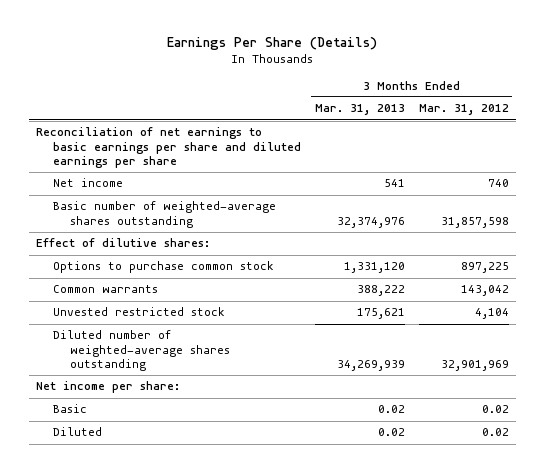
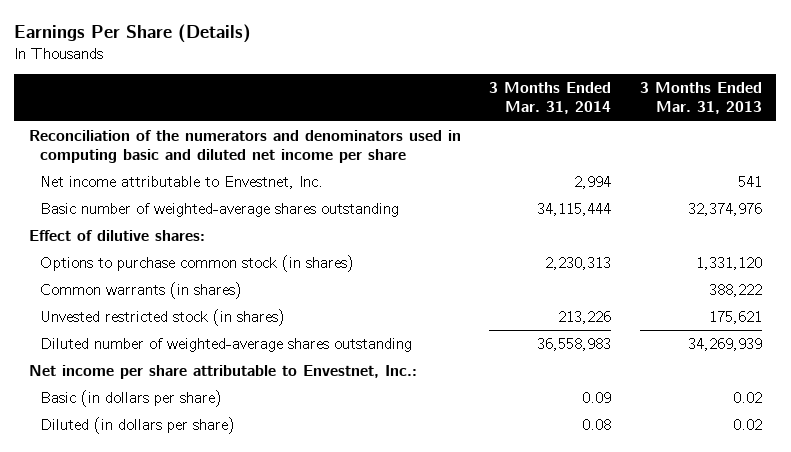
- | 3 Months Ended Mar. 31, 2013 | 3 Months Ended Mar. 31, 2012
+ | 3 Months Ended Mar. 31, 2014 | 3 Months Ended Mar. 31, 2013
- Reconciliation of net earnings to basic earnings per share and diluted earnings per share
- Net income | 541 | 740
+ Reconciliation of the numerators and denominators used in computing basic and diluted net income per share
+ Net income attributable to Envestnet, Inc. | 2,994 | 541
- Options to purchase common stock | 1,331,120 | 897,225
- Common warrants | 388,222 | 143,042
- Unvested restricted stock | 175,621 | 4,104
+ Options to purchase common stock (in shares) | 2,230,313 | 1,331,120
+ Common warrants (in shares) | | 388,222
+ Unvested restricted stock (in shares) | 213,226 | 175,621
- Net income per share:
- Basic | 0.02 | 0.02
- Diluted | 0.02 | 0.02
+ Net income per share attributable to Envestnet, Inc.:
+ Basic (in dollars per share) | 0.09 | 0.02
+ Diluted (in dollars per share) | 0.08 | 0.02

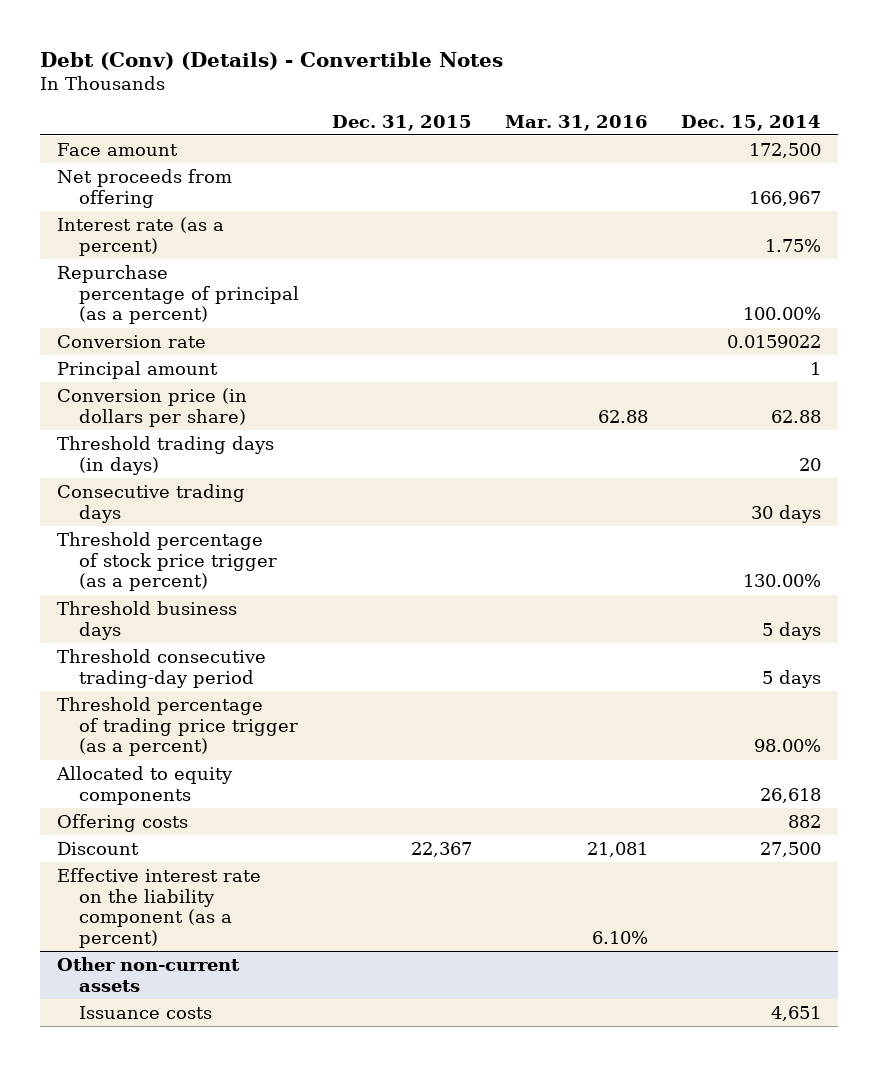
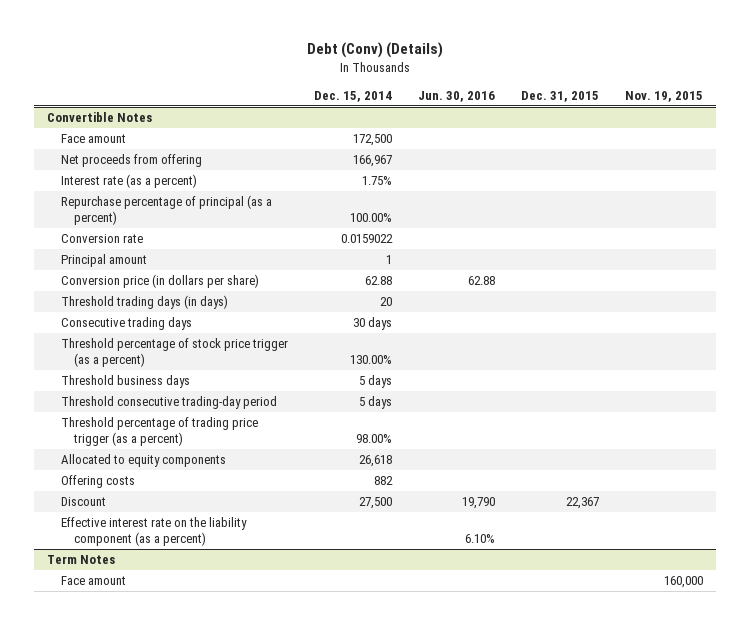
- Debt (Conv) (Details) - Convertible Notes
+ Debt (Conv) (Details)
- | Dec. 31, 2015 | Mar. 31, 2016 | Dec. 15, 2014
+ | Dec. 15, 2014 | Jun. 30, 2016 | Dec. 31, 2015 | Nov. 19, 2015
+ Convertible Notes
- Other non-current assets
- Issuance costs | | | 4,651
+ Term Notes
+ Face amount | | | | 160,000

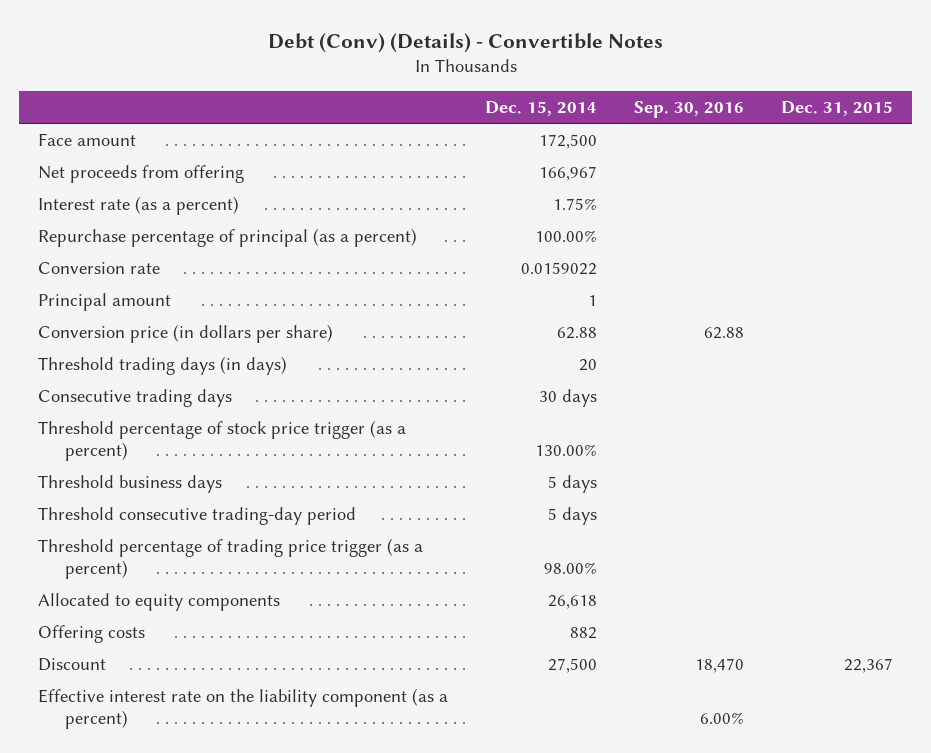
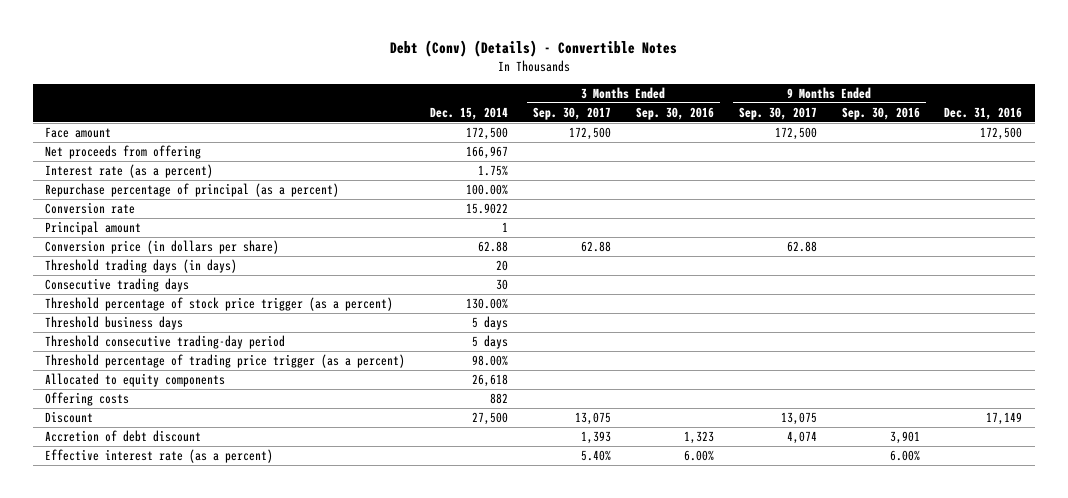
- | Dec. 15, 2014 | Sep. 30, 2016 | Dec. 31, 2015
+ | Dec. 15, 2014 | 3 Months Ended Sep. 30, 2017 | 3 Months Ended Sep. 30, 2016 | 9 Months Ended Sep. 30, 2017 | 9 Months Ended Sep. 30, 2016 | Dec. 31, 2016
- Conversion rate | 0.0159022 | |
+ Conversion rate | 15.9022 | | | | |
- Consecutive trading days | 30 days | |
+ Consecutive trading days | 30 | | | | |
- Effective interest rate on the liability component (as a percent) | | 6.00% |
+ Accretion of debt discount | | 1,393 | 1,323 | 4,074 | 3,901 |
+ Effective interest rate (as a percent) | | 5.40% | 6.00% | | 6.00% |

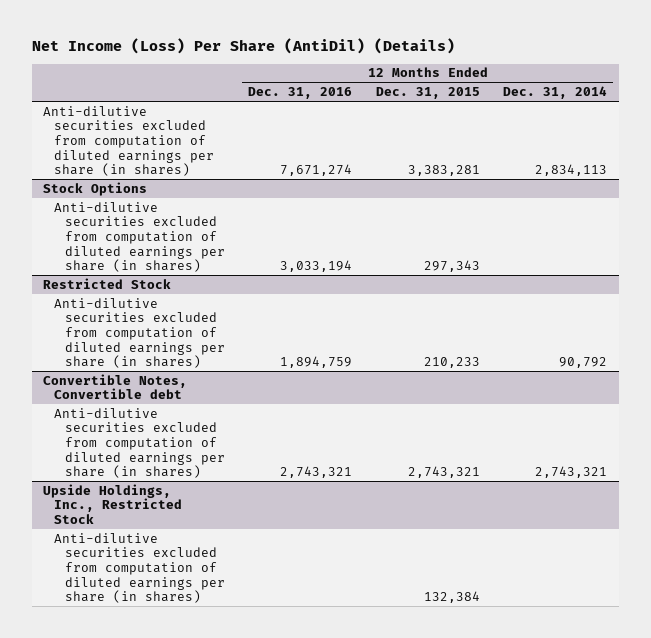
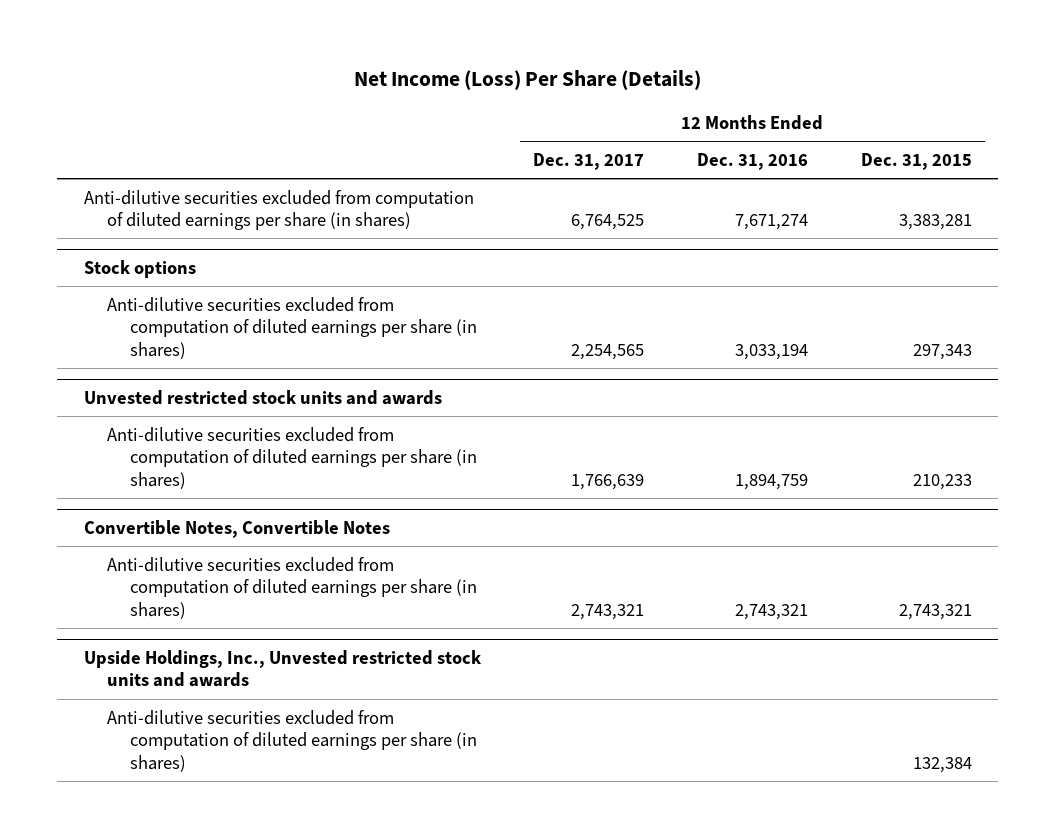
- Net Income (Loss) Per Share (AntiDil) (Details)
+ Net Income (Loss) Per Share (Details)
- | 12 Months Ended Dec. 31, 2016 | 12 Months Ended Dec. 31, 2015 | 12 Months Ended Dec. 31, 2014
+ | 12 Months Ended Dec. 31, 2017 | 12 Months Ended Dec. 31, 2016 | 12 Months Ended Dec. 31, 2015
- Stock Options
+ Stock options
- Restricted Stock
+ Unvested restricted stock units and awards
- Convertible Notes, Convertible debt
+ Convertible Notes, Convertible Notes
- Upside Holdings, Inc., Restricted Stock
+ Upside Holdings, Inc., Unvested restricted stock units and awards

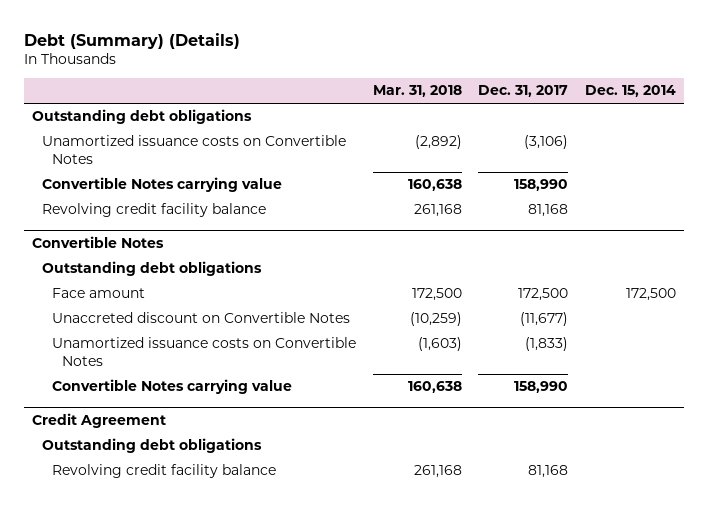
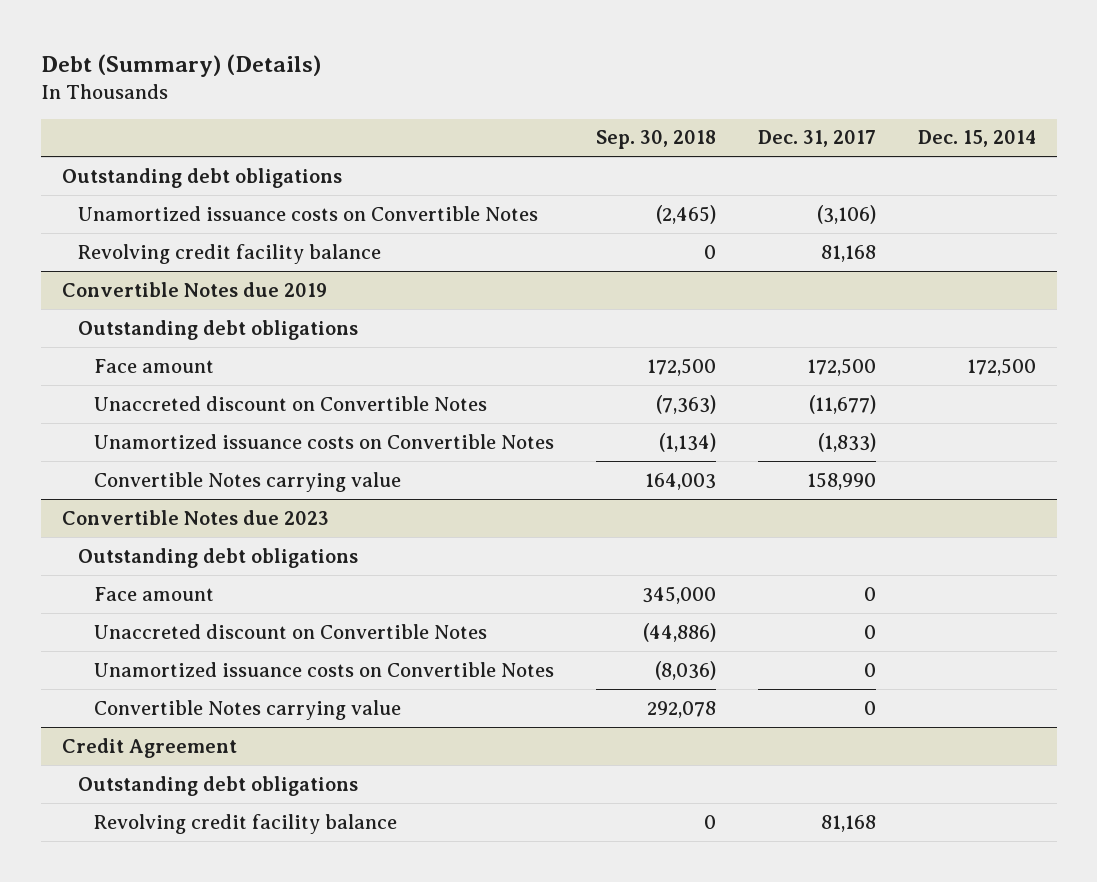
- | Mar. 31, 2018 | Dec. 31, 2017 | Dec. 15, 2014
+ | Sep. 30, 2018 | Dec. 31, 2017 | Dec. 15, 2014
- Convertible Notes carrying value | 160,638 | 158,990 |
- Convertible Notes
+ Convertible Notes due 2019
+ Convertible Notes due 2023
+ Outstanding debt obligations
+ Face amount | 345,000 | 0 |
+ Unaccreted discount on Convertible Notes | (44,886) | 0 |
+ Unamortized issuance costs on Convertible Notes | (8,036) | 0 |
+ Convertible Notes carrying value | 292,078 | 0 |

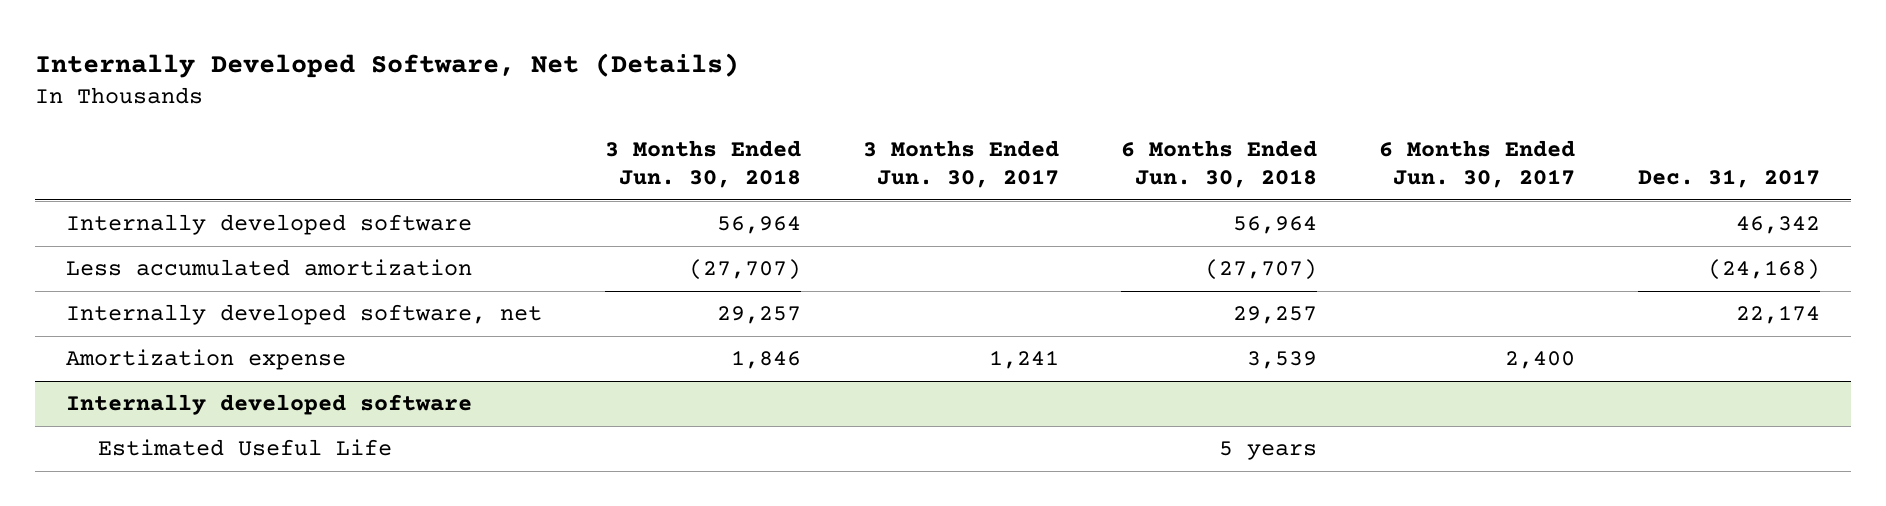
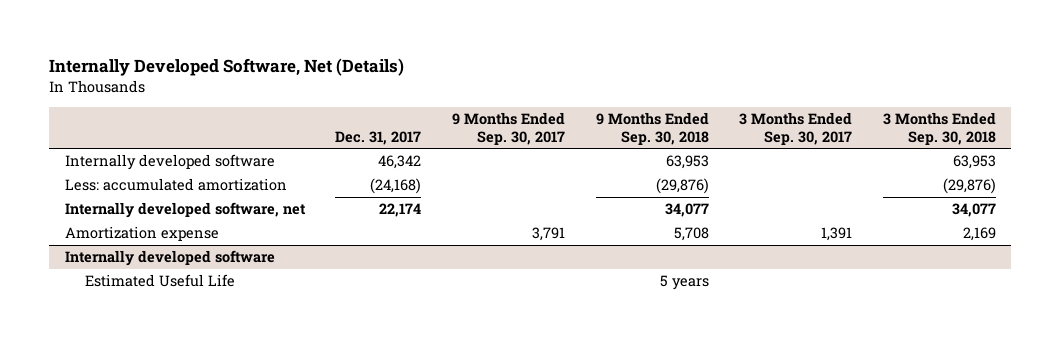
- | 3 Months Ended Jun. 30, 2018 | 3 Months Ended Jun. 30, 2017 | 6 Months Ended Jun. 30, 2018 | 6 Months Ended Jun. 30, 2017 | Dec. 31, 2017
+ | Dec. 31, 2017 | 9 Months Ended Sep. 30, 2017 | 9 Months Ended Sep. 30, 2018 | 3 Months Ended Sep. 30, 2017 | 3 Months Ended Sep. 30, 2018
- Less accumulated amortization | (27,707) | | (27,707) | | (24,168)
+ Less: accumulated amortization | (24,168) | | (29,876) | | (29,876)

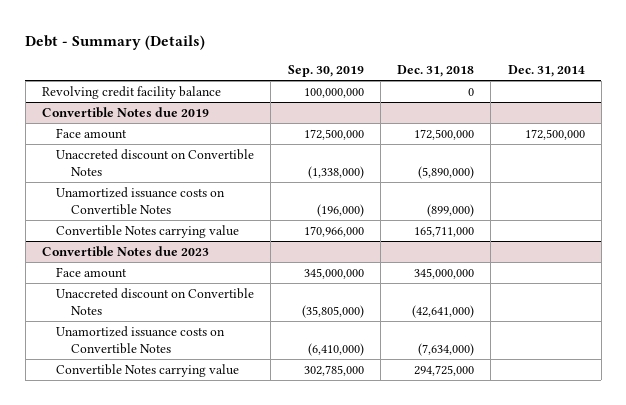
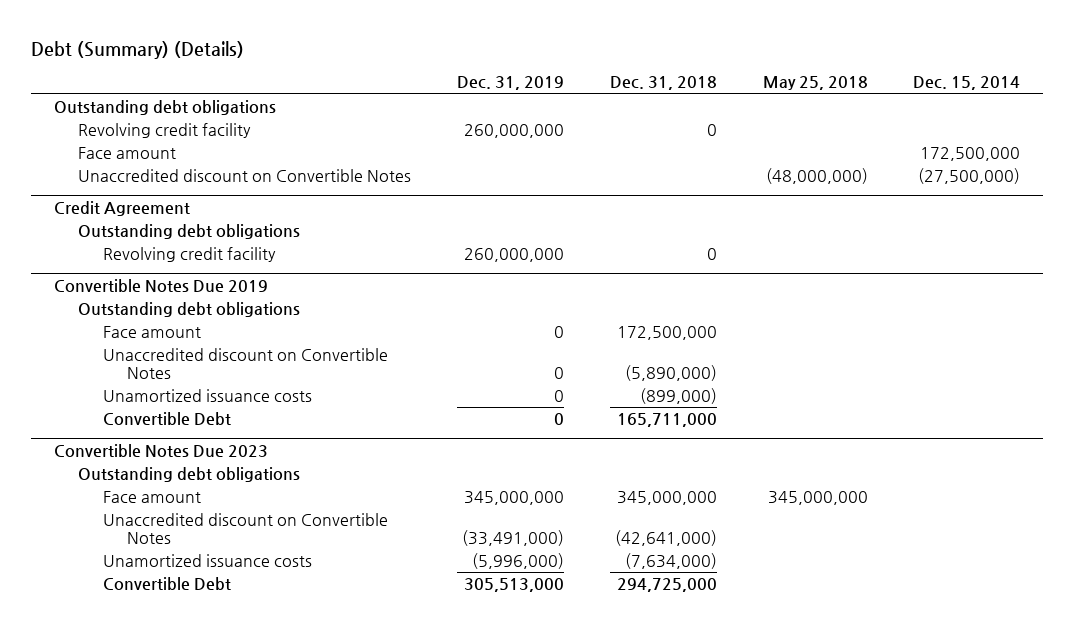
- Debt - Summary (Details)
+ Debt (Summary) (Details)
- | Sep. 30, 2019 | Dec. 31, 2018 | Dec. 31, 2014
+ | Dec. 31, 2019 | Dec. 31, 2018 | May 25, 2018 | Dec. 15, 2014
- Revolving credit facility balance | 100,000,000 | 0 |
- Convertible Notes due 2019
+ Outstanding debt obligations
+ Revolving credit facility | 260,000,000 | 0 | |
+ Face amount | | | | 172,500,000
+ Unaccredited discount on Convertible Notes | | | (48,000,000) | (27,500,000)
+ Credit Agreement
+ Outstanding debt obligations
+ Revolving credit facility | 260,000,000 | 0 | |
+ Convertible Notes Due 2019
+ Outstanding debt obligations
- Unaccreted discount on Convertible Notes | (1,338,000) | (5,890,000) |
- Unamortized issuance costs on Convertible Notes | (196,000) | (899,000) |
- Convertible Notes carrying value | 170,966,000 | 165,711,000 |
- Convertible Notes due 2023
+ Unaccredited discount on Convertible Notes | 0 | (5,890,000) | |
+ Unamortized issuance costs | 0 | (899,000) | |
+ Convertible Debt | 0 | 165,711,000 | |
+ Convertible Notes Due 2023
+ Outstanding debt obligations
- Unaccreted discount on Convertible Notes | (35,805,000) | (42,641,000) |
- Unamortized issuance costs on Convertible Notes | (6,410,000) | (7,634,000) |
- Convertible Notes carrying value | 302,785,000 | 294,725,000 |
+ Unaccredited discount on Convertible Notes | (33,491,000) | (42,641,000) | |
+ Unamortized issuance costs | (5,996,000) | (7,634,000) | |
+ Convertible Debt | 305,513,000 | 294,725,000 | |

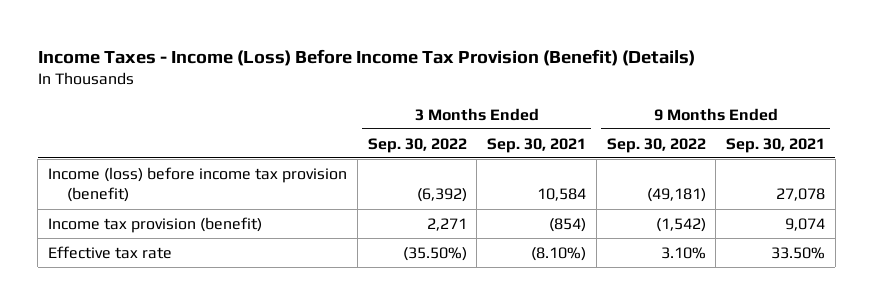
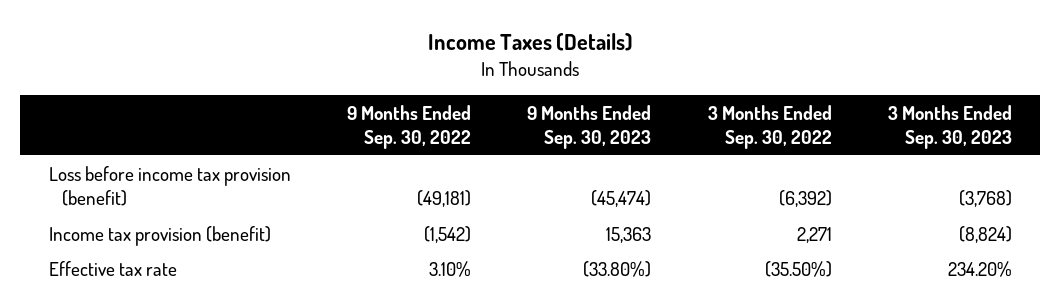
- Income Taxes - Income (Loss) Before Income Tax Provision (Benefit) (Details)
+ Income Taxes (Details)
- | 3 Months Ended Sep. 30, 2022 | 3 Months Ended Sep. 30, 2021 | 9 Months Ended Sep. 30, 2022 | 9 Months Ended Sep. 30, 2021
+ | 9 Months Ended Sep. 30, 2022 | 9 Months Ended Sep. 30, 2023 | 3 Months Ended Sep. 30, 2022 | 3 Months Ended Sep. 30, 2023
- Income (loss) before income tax provision (benefit) | (6,392) | 10,584 | (49,181) | 27,078
+ Loss before income tax provision (benefit) | (49,181) | (45,474) | (6,392) | (3,768)

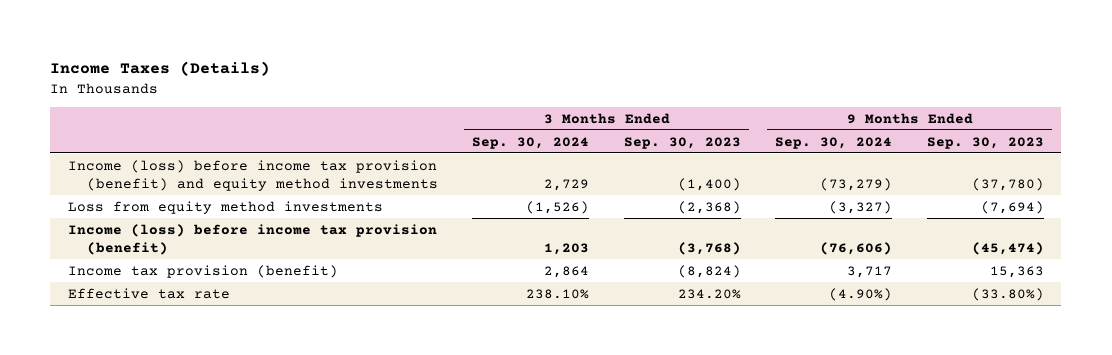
- | 9 Months Ended Sep. 30, 2022 | 9 Months Ended Sep. 30, 2023 | 3 Months Ended Sep. 30, 2022 | 3 Months Ended Sep. 30, 2023
+ | 3 Months Ended Sep. 30, 2024 | 3 Months Ended Sep. 30, 2023 | 9 Months Ended Sep. 30, 2024 | 9 Months Ended Sep. 30, 2023
- Loss before income tax provision (benefit) | (49,181) | (45,474) | (6,392) | (3,768)
+ Income (loss) before income tax provision (benefit) and equity method investments | 2,729 | (1,400) | (73,279) | (37,780)
+ Loss from equity method investments | (1,526) | (2,368) | (3,327) | (7,694)
+ Income (loss) before income tax provision (benefit) | 1,203 | (3,768) | (76,606) | (45,474)

